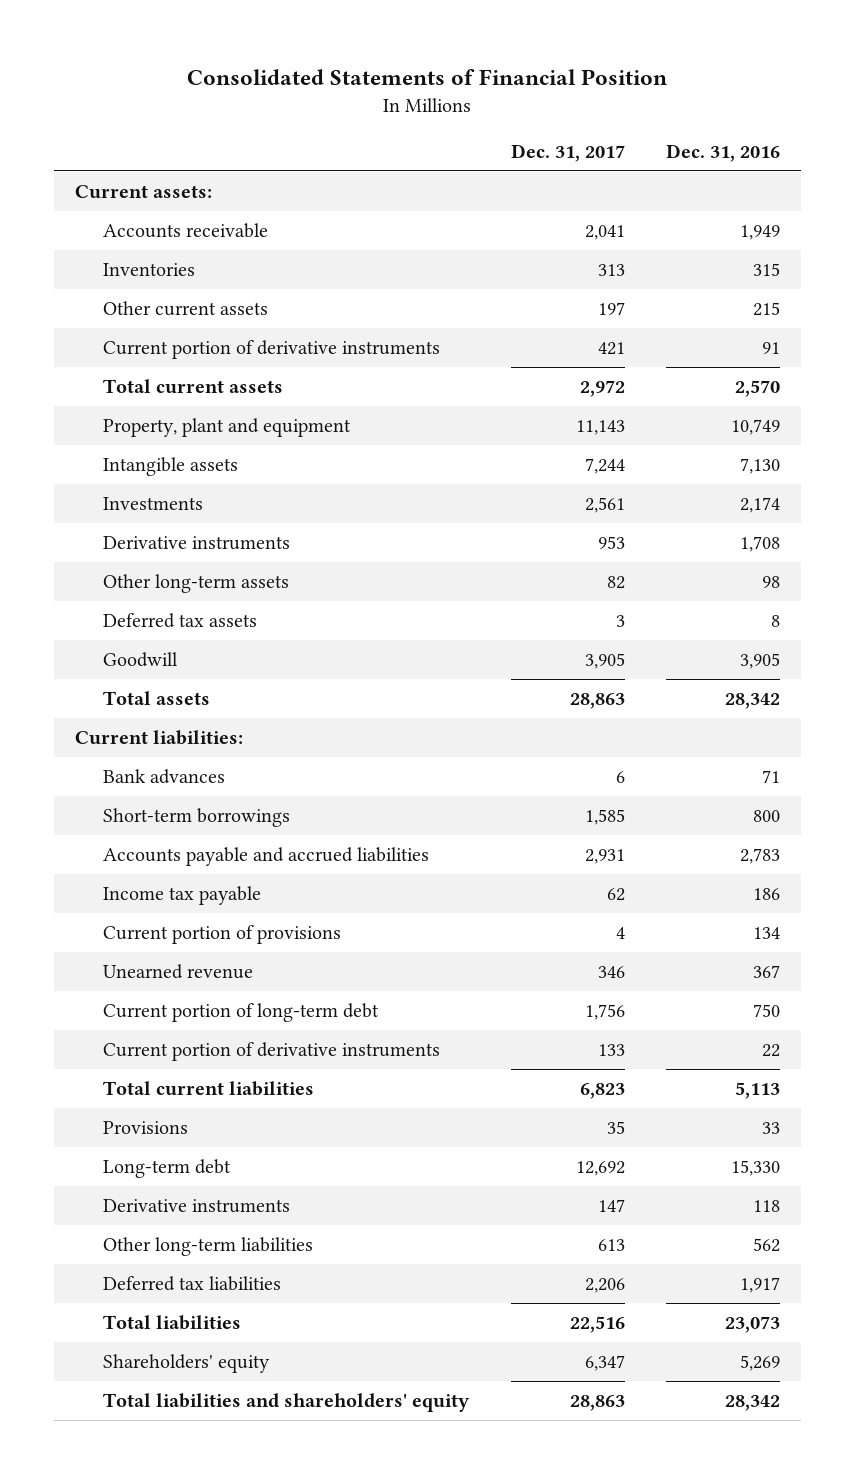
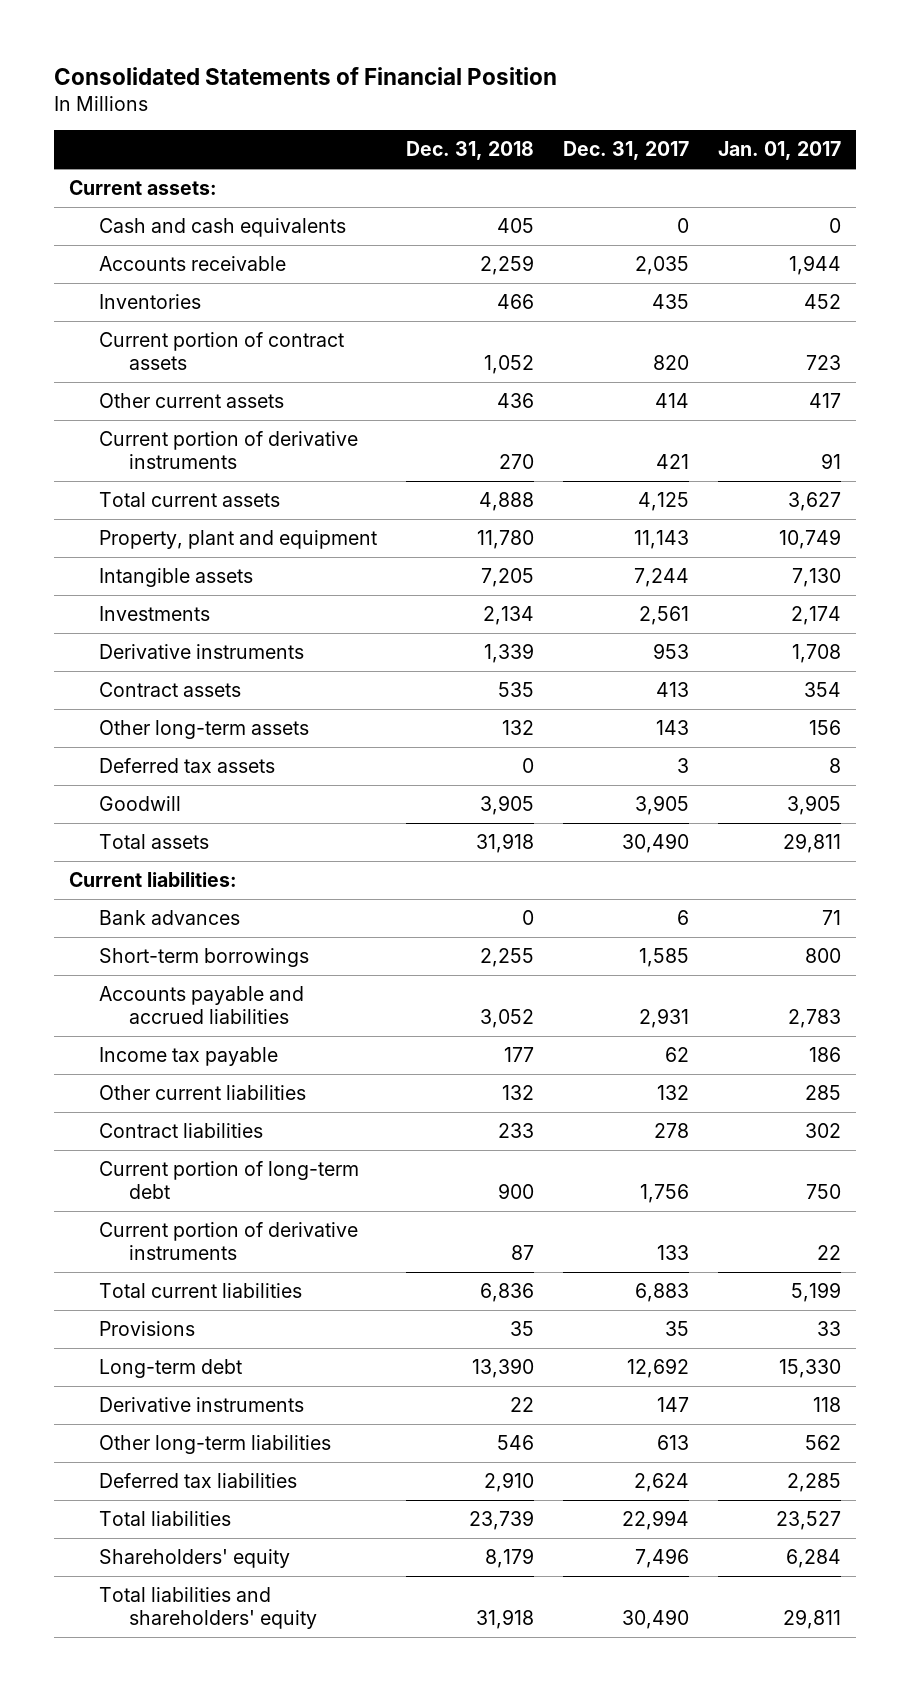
- | Dec. 31, 2017 | Dec. 31, 2016
+ | Dec. 31, 2018 | Dec. 31, 2017 | Jan. 01, 2017
- Accounts receivable | 2,041 | 1,949
- Inventories | 313 | 315
- Other current assets | 197 | 215
+ Cash and cash equivalents | 405 | 0 | 0
+ Accounts receivable | 2,259 | 2,035 | 1,944
+ Inventories | 466 | 435 | 452
+ Current portion of contract assets | 1,052 | 820 | 723
+ Other current assets | 436 | 414 | 417
- Total current assets | 2,972 | 2,570
+ Total current assets | 4,888 | 4,125 | 3,627
- Other long-term assets | 82 | 98
+ Contract assets | 535 | 413 | 354
+ Other long-term assets | 132 | 143 | 156
- Total assets | 28,863 | 28,342
+ Total assets | 31,918 | 30,490 | 29,811
- Current portion of provisions | 4 | 134
- Unearned revenue | 346 | 367
+ Other current liabilities | 132 | 132 | 285
+ Contract liabilities | 233 | 278 | 302
- Total current liabilities | 6,823 | 5,113
+ Total current liabilities | 6,836 | 6,883 | 5,199
- Deferred tax liabilities | 2,206 | 1,917
- Total liabilities | 22,516 | 23,073
- Shareholders' equity | 6,347 | 5,269
- Total liabilities and shareholders' equity | 28,863 | 28,342
+ Deferred tax liabilities | 2,910 | 2,624 | 2,285
+ Total liabilities | 23,739 | 22,994 | 23,527
+ Shareholders' equity | 8,179 | 7,496 | 6,284
+ Total liabilities and shareholders' equity | 31,918 | 30,490 | 29,811

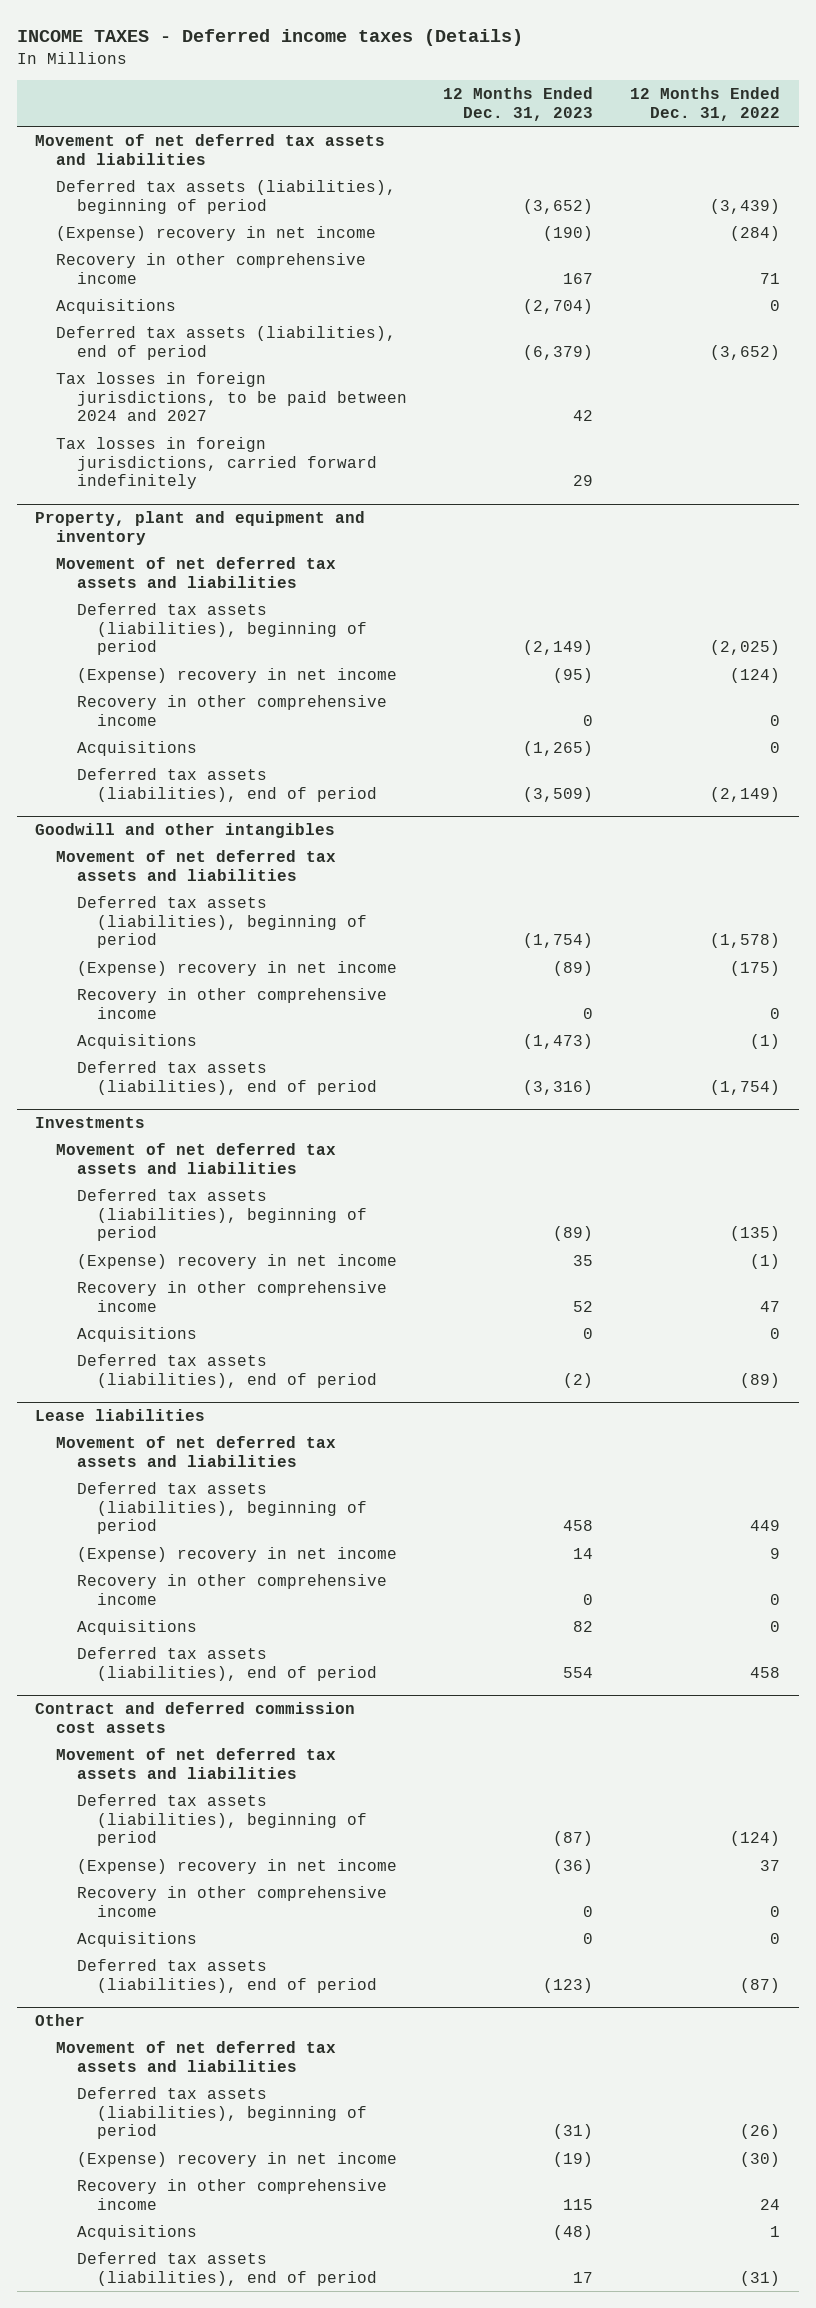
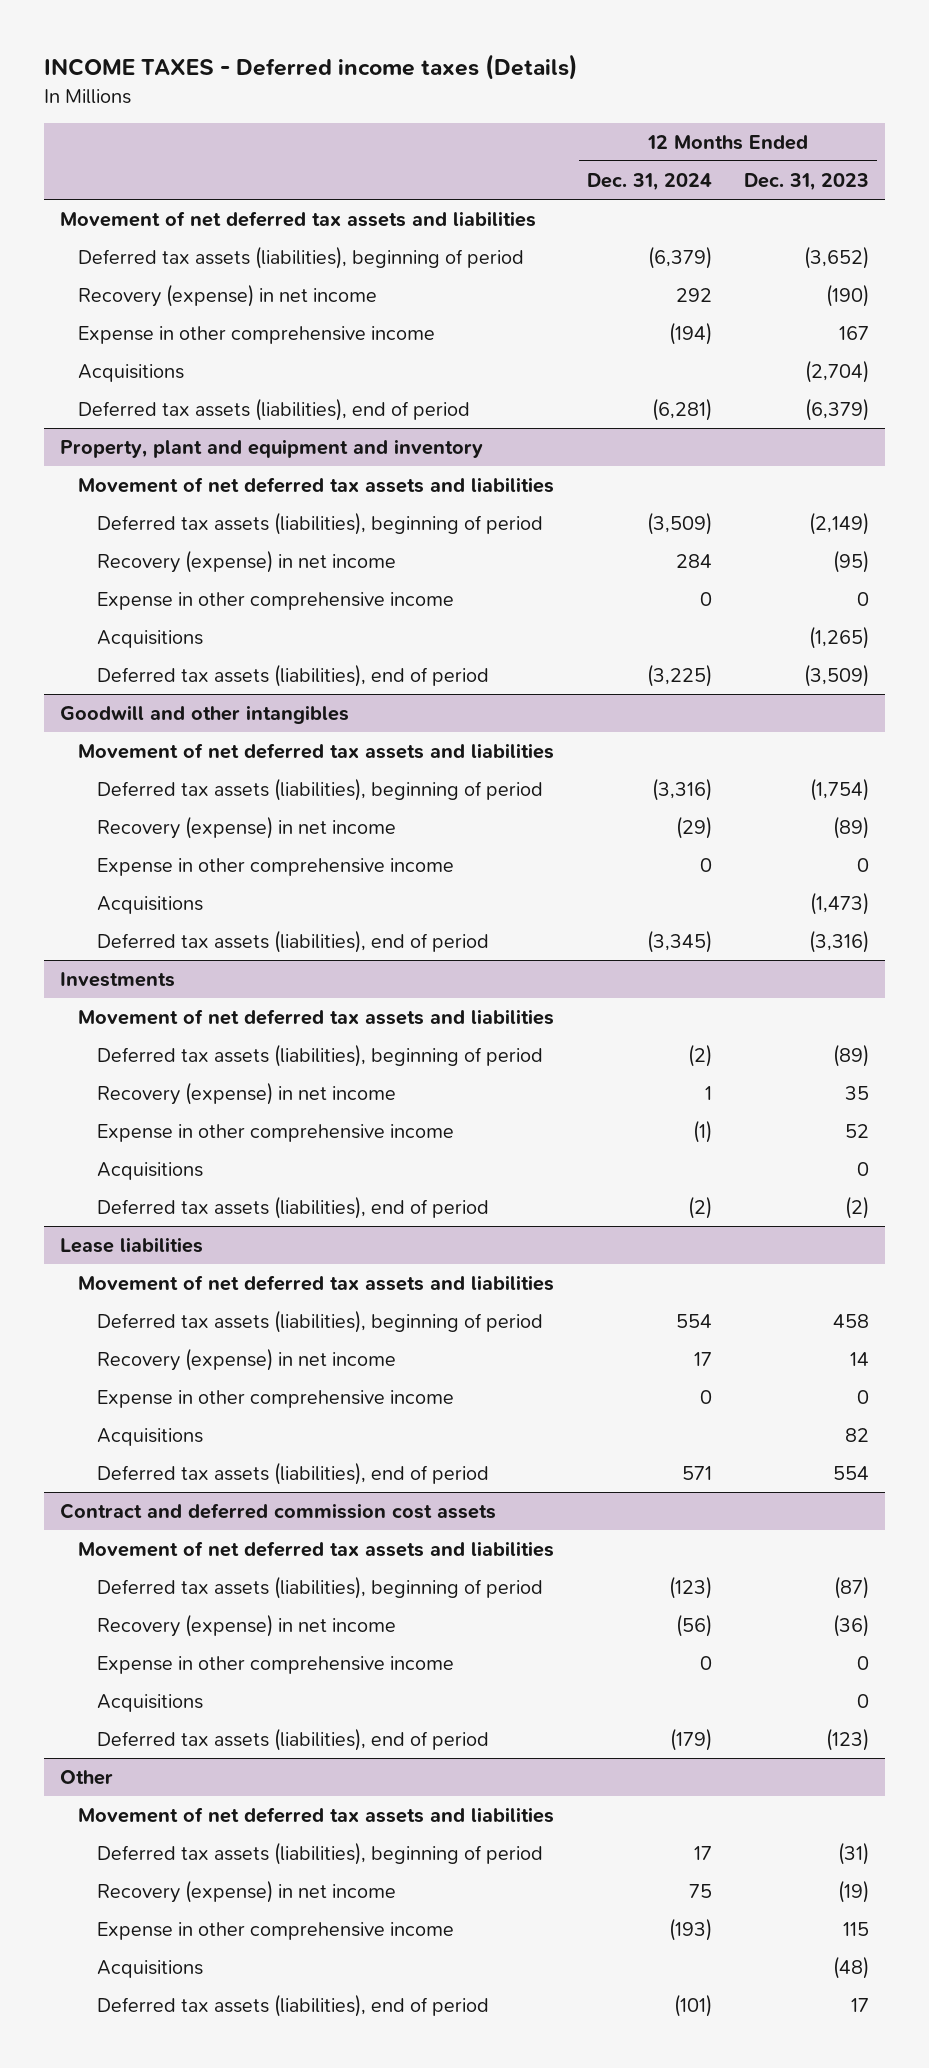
- | 12 Months Ended Dec. 31, 2023 | 12 Months Ended Dec. 31, 2022
+ | 12 Months Ended Dec. 31, 2024 | 12 Months Ended Dec. 31, 2023
- (Expense) recovery in net income | (190) | (284)
- Recovery in other comprehensive income | 167 | 71
+ Recovery (expense) in net income | 292 | (190)
+ Expense in other comprehensive income | (194) | 167
- Tax losses in foreign jurisdictions, to be paid between 2024 and 2027 | 42 |
- Tax losses in foreign jurisdictions, carried forward indefinitely | 29 |
@ Property, plant and equipment and inventory
- (Expense) recovery in net income | (95) | (124)
- Recovery in other comprehensive income | 0 | 0
+ Recovery (expense) in net income | 284 | (95)
+ Expense in other comprehensive income | 0 | 0
@ Goodwill and other intangibles
- (Expense) recovery in net income | (89) | (175)
- Recovery in other comprehensive income | 0 | 0
+ Recovery (expense) in net income | (29) | (89)
+ Expense in other comprehensive income | 0 | 0
@ Investments
- (Expense) recovery in net income | 35 | (1)
- Recovery in other comprehensive income | 52 | 47
+ Recovery (expense) in net income | 1 | 35
+ Expense in other comprehensive income | (1) | 52
@ Lease liabilities
- (Expense) recovery in net income | 14 | 9
- Recovery in other comprehensive income | 0 | 0
+ Recovery (expense) in net income | 17 | 14
+ Expense in other comprehensive income | 0 | 0
@ Contract and deferred commission cost assets
- (Expense) recovery in net income | (36) | 37
- Recovery in other comprehensive income | 0 | 0
+ Recovery (expense) in net income | (56) | (36)
+ Expense in other comprehensive income | 0 | 0
@ Other
- (Expense) recovery in net income | (19) | (30)
- Recovery in other comprehensive income | 115 | 24
+ Recovery (expense) in net income | 75 | (19)
+ Expense in other comprehensive income | (193) | 115

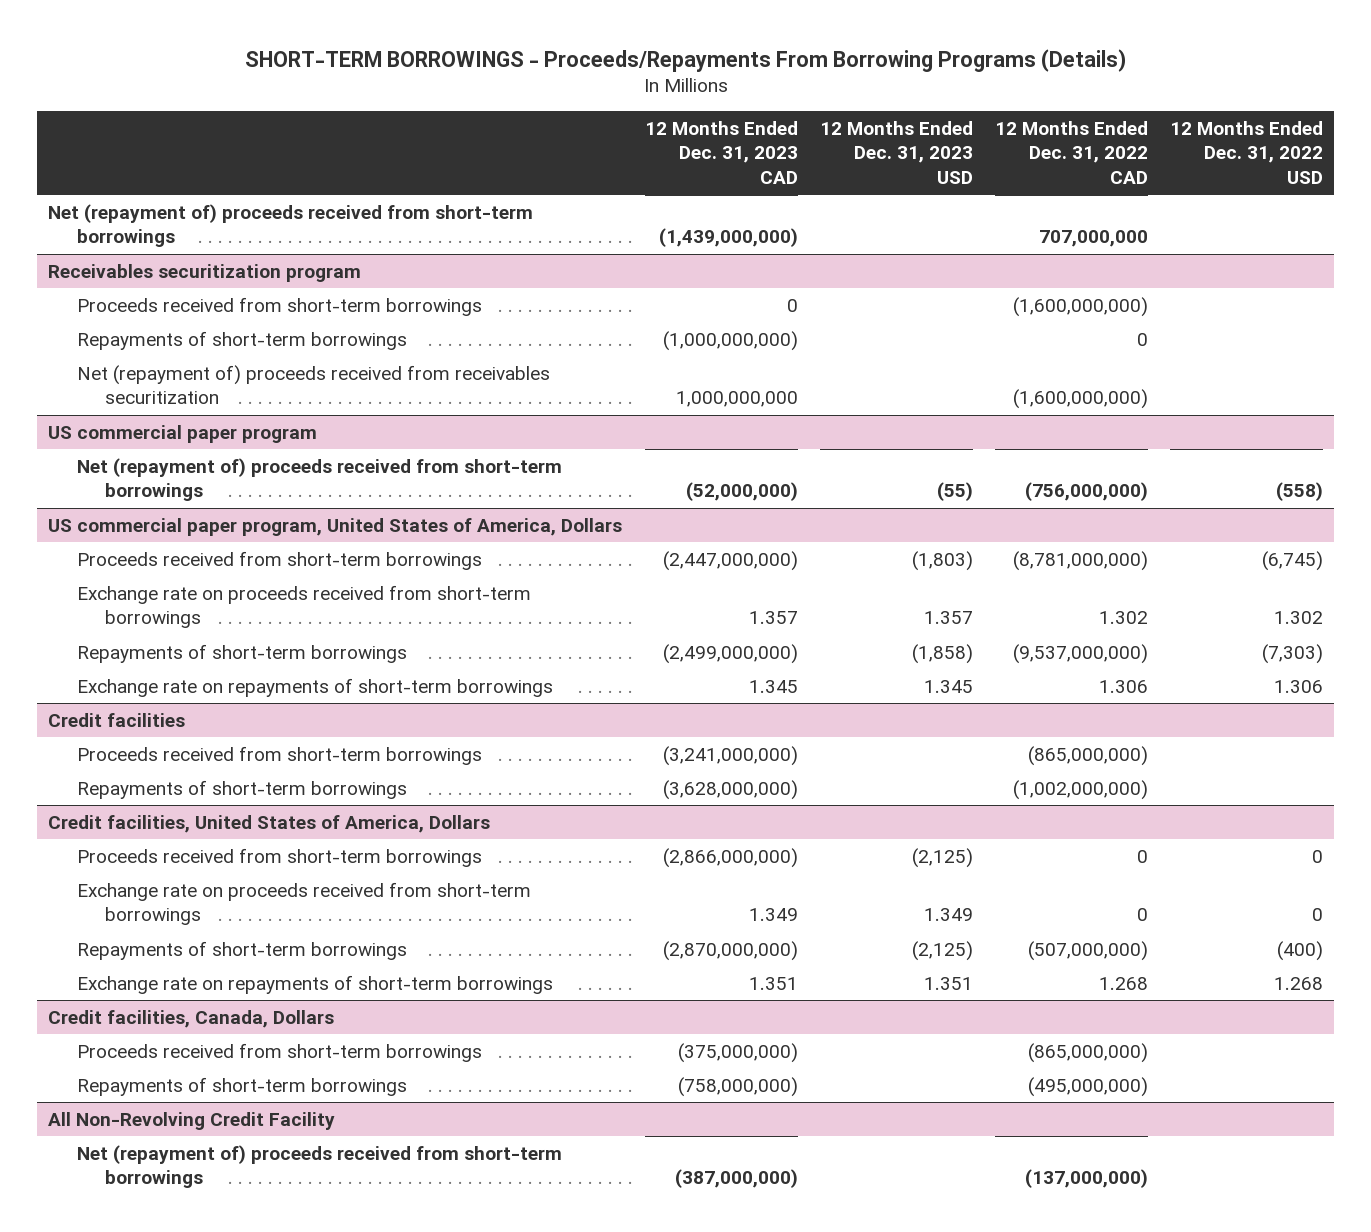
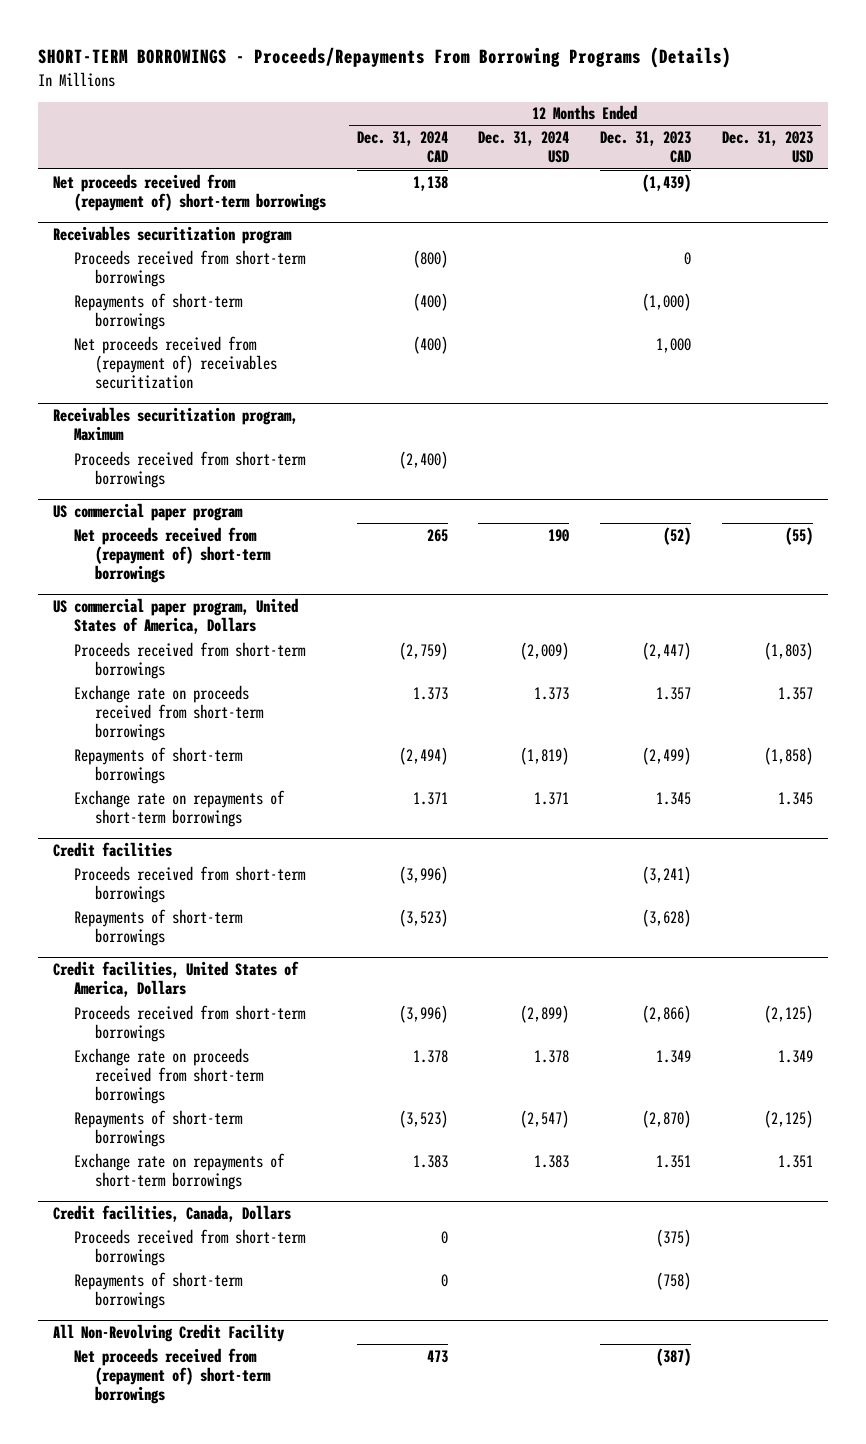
- | 12 Months Ended Dec. 31, 2023 CAD | 12 Months Ended Dec. 31, 2023 USD | 12 Months Ended Dec. 31, 2022 CAD | 12 Months Ended Dec. 31, 2022 USD
+ | 12 Months Ended Dec. 31, 2024 CAD | 12 Months Ended Dec. 31, 2024 USD | 12 Months Ended Dec. 31, 2023 CAD | 12 Months Ended Dec. 31, 2023 USD
- Net (repayment of) proceeds received from short-term borrowings | (1,439,000,000) | | 707,000,000 |
+ Net proceeds received from (repayment of) short-term borrowings | 1,138 | | (1,439) |
@ Receivables securitization program
- Repayments of short-term borrowings | (1,000,000,000) | | 0 |
- Net (repayment of) proceeds received from receivables securitization | 1,000,000,000 | | (1,600,000,000) |
+ Repayments of short-term borrowings | (400) | | (1,000) |
+ Net proceeds received from (repayment of) receivables securitization | (400) | | 1,000 |
+ Receivables securitization program, Maximum
+ Proceeds received from short-term borrowings | (2,400) | | |
@ US commercial paper program
- Net (repayment of) proceeds received from short-term borrowings | (52,000,000) | (55) | (756,000,000) | (558)
+ Net proceeds received from (repayment of) short-term borrowings | 265 | 190 | (52) | (55)
@ US commercial paper program, United States of America, Dollars
- Proceeds received from short-term borrowings | (2,447,000,000) | (1,803) | (8,781,000,000) | (6,745)
+ Proceeds received from short-term borrowings | (2,759) | (2,009) | (2,447) | (1,803)
- Repayments of short-term borrowings | (2,499,000,000) | (1,858) | (9,537,000,000) | (7,303)
+ Repayments of short-term borrowings | (2,494) | (1,819) | (2,499) | (1,858)
@ Credit facilities
- Proceeds received from short-term borrowings | (3,241,000,000) | | (865,000,000) |
- Repayments of short-term borrowings | (3,628,000,000) | | (1,002,000,000) |
+ Proceeds received from short-term borrowings | (3,996) | | (3,241) |
+ Repayments of short-term borrowings | (3,523) | | (3,628) |
@ Credit facilities, United States of America, Dollars
- Proceeds received from short-term borrowings | (2,866,000,000) | (2,125) | 0 | 0
+ Proceeds received from short-term borrowings | (3,996) | (2,899) | (2,866) | (2,125)
- Repayments of short-term borrowings | (2,870,000,000) | (2,125) | (507,000,000) | (400)
+ Repayments of short-term borrowings | (3,523) | (2,547) | (2,870) | (2,125)
@ Credit facilities, Canada, Dollars
- Proceeds received from short-term borrowings | (375,000,000) | | (865,000,000) |
- Repayments of short-term borrowings | (758,000,000) | | (495,000,000) |
+ Proceeds received from short-term borrowings | 0 | | (375) |
+ Repayments of short-term borrowings | 0 | | (758) |
@ All Non-Revolving Credit Facility
- Net (repayment of) proceeds received from short-term borrowings | (387,000,000) | | (137,000,000) |
+ Net proceeds received from (repayment of) short-term borrowings | 473 | | (387) |

